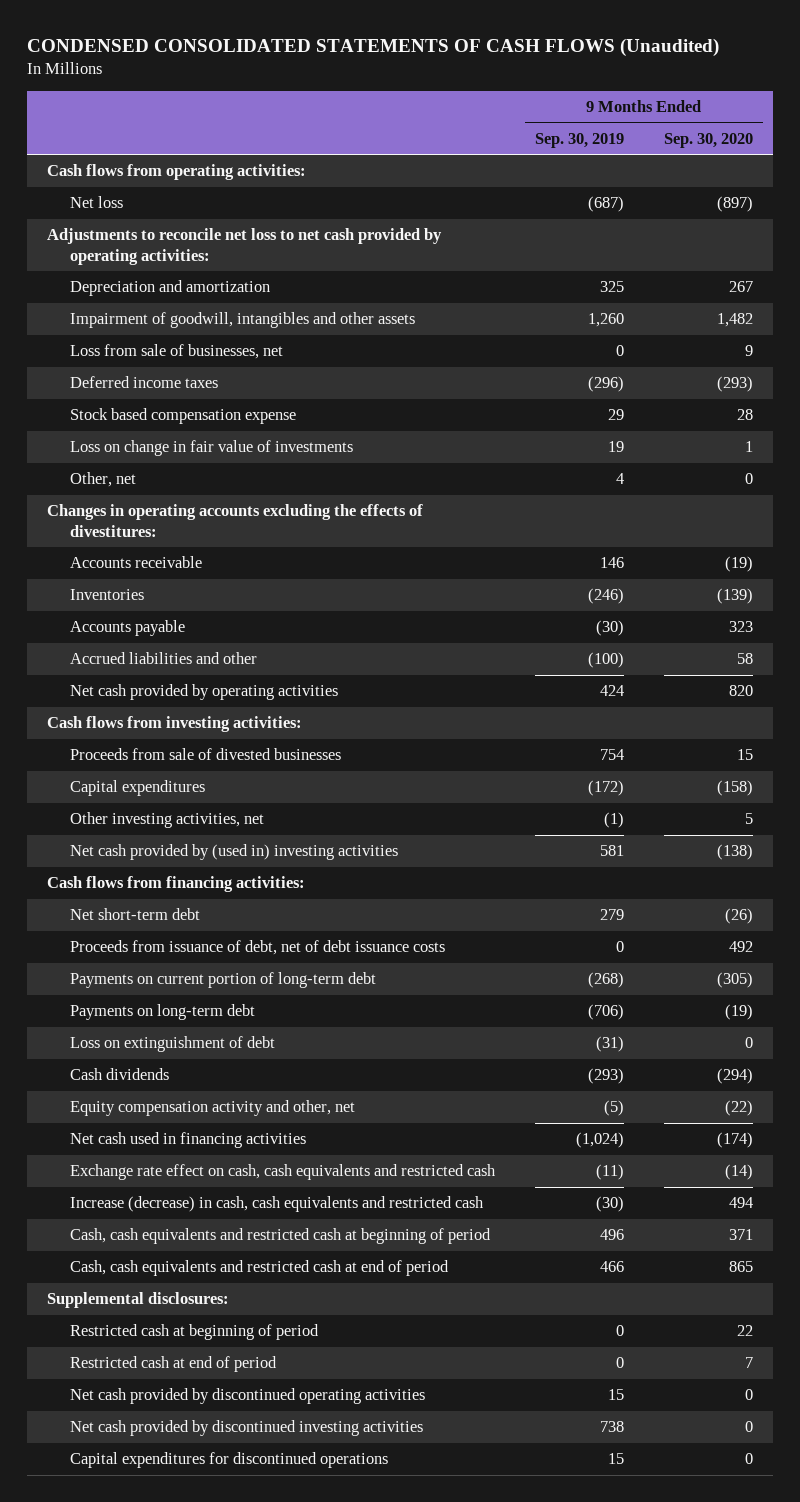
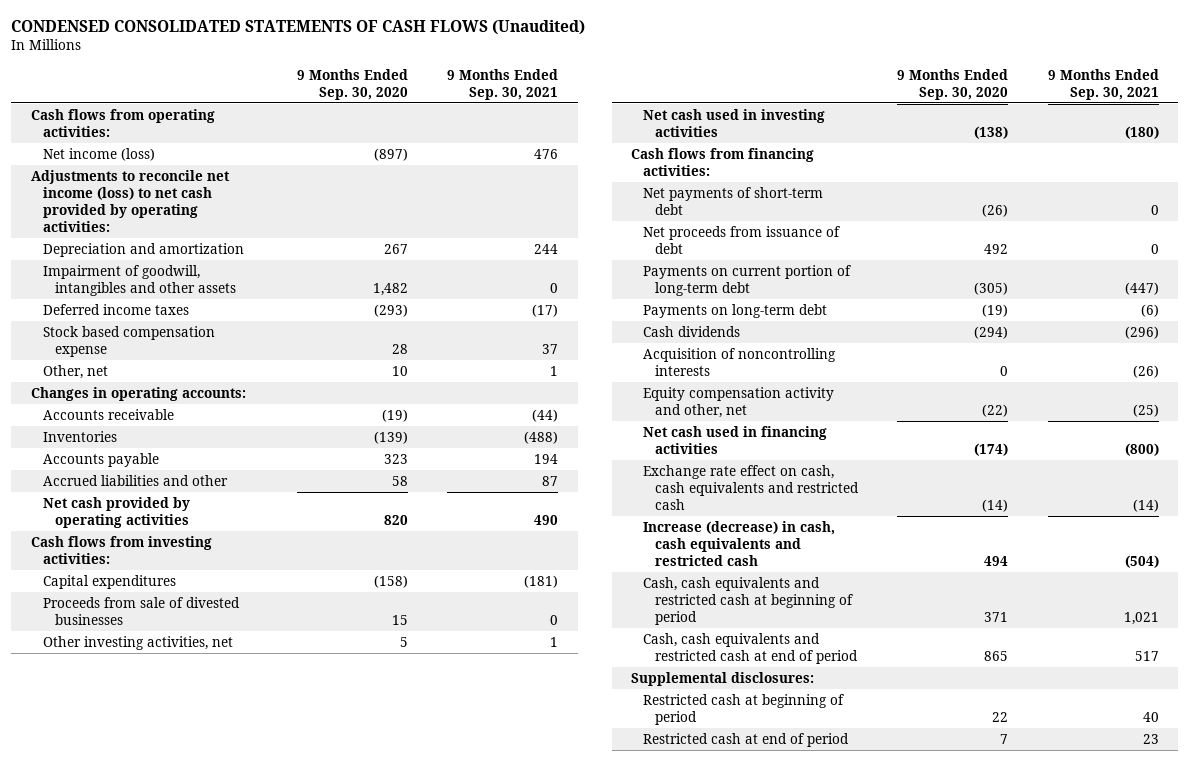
- | 9 Months Ended Sep. 30, 2019 | 9 Months Ended Sep. 30, 2020
+ | 9 Months Ended Sep. 30, 2020 | 9 Months Ended Sep. 30, 2021
- Net loss | (687) | (897)
- Adjustments to reconcile net loss to net cash provided by operating activities:
+ Net income (loss) | (897) | 476
+ Adjustments to reconcile net income (loss) to net cash provided by operating activities:
- Loss from sale of businesses, net | 0 | 9
- Loss on change in fair value of investments | 19 | 1
- Other, net | 4 | 0
- Changes in operating accounts excluding the effects of divestitures:
+ Other, net | 10 | 1
+ Changes in operating accounts:
moved down: Proceeds from sale of divested businesses | 15 | 0
- Net cash provided by (used in) investing activities | 581 | (138)
+ Net cash used in investing activities | (138) | (180)
- Net short-term debt | 279 | (26)
- Proceeds from issuance of debt, net of debt issuance costs | 0 | 492
+ Net payments of short-term debt | (26) | 0
+ Net proceeds from issuance of debt | 492 | 0
- Loss on extinguishment of debt | (31) | 0
+ Acquisition of noncontrolling interests | 0 | (26)
- Net cash provided by discontinued operating activities | 15 | 0
- Net cash provided by discontinued investing activities | 738 | 0
- Capital expenditures for discontinued operations | 15 | 0

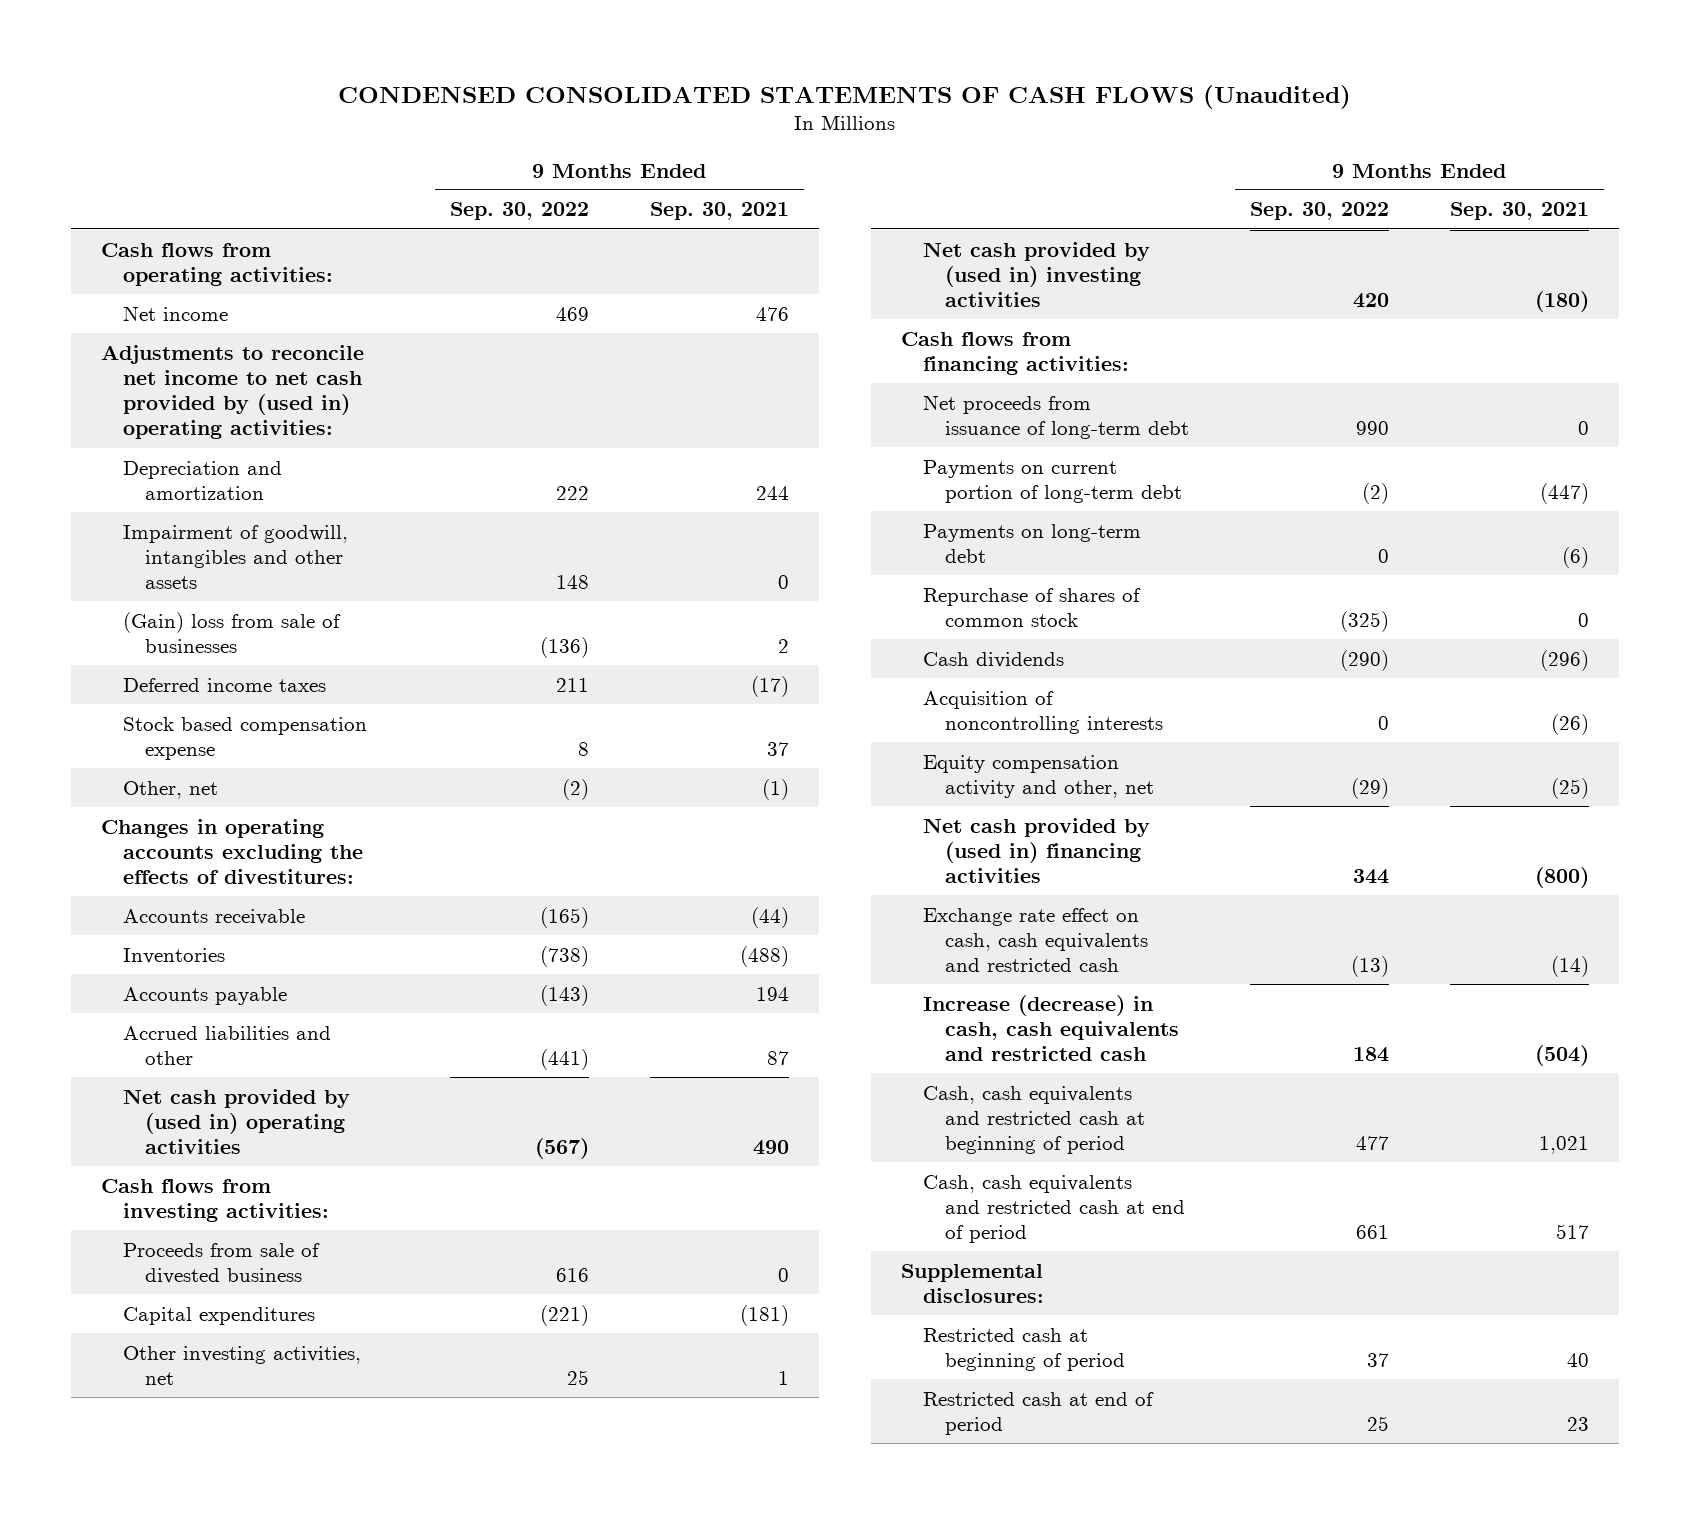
- | 9 Months Ended Sep. 30, 2020 | 9 Months Ended Sep. 30, 2021
+ | 9 Months Ended Sep. 30, 2022 | 9 Months Ended Sep. 30, 2021
- Net income (loss) | (897) | 476
- Adjustments to reconcile net income (loss) to net cash provided by operating activities:
+ Net income | 469 | 476
+ Adjustments to reconcile net income to net cash provided by (used in) operating activities:
+ (Gain) loss from sale of businesses | (136) | 2
- Other, net | 10 | 1
- Changes in operating accounts:
+ Other, net | (2) | (1)
+ Changes in operating accounts excluding the effects of divestitures:
- Net cash provided by operating activities | 820 | 490
+ Net cash provided by (used in) operating activities | (567) | 490
+ Proceeds from sale of divested business | 616 | 0
- Proceeds from sale of divested businesses | 15 | 0
- Net cash used in investing activities | (138) | (180)
+ Net cash provided by (used in) investing activities | 420 | (180)
- Net payments of short-term debt | (26) | 0
- Net proceeds from issuance of debt | 492 | 0
+ Net proceeds from issuance of long-term debt | 990 | 0
+ Repurchase of shares of common stock | (325) | 0
- Net cash used in financing activities | (174) | (800)
+ Net cash provided by (used in) financing activities | 344 | (800)

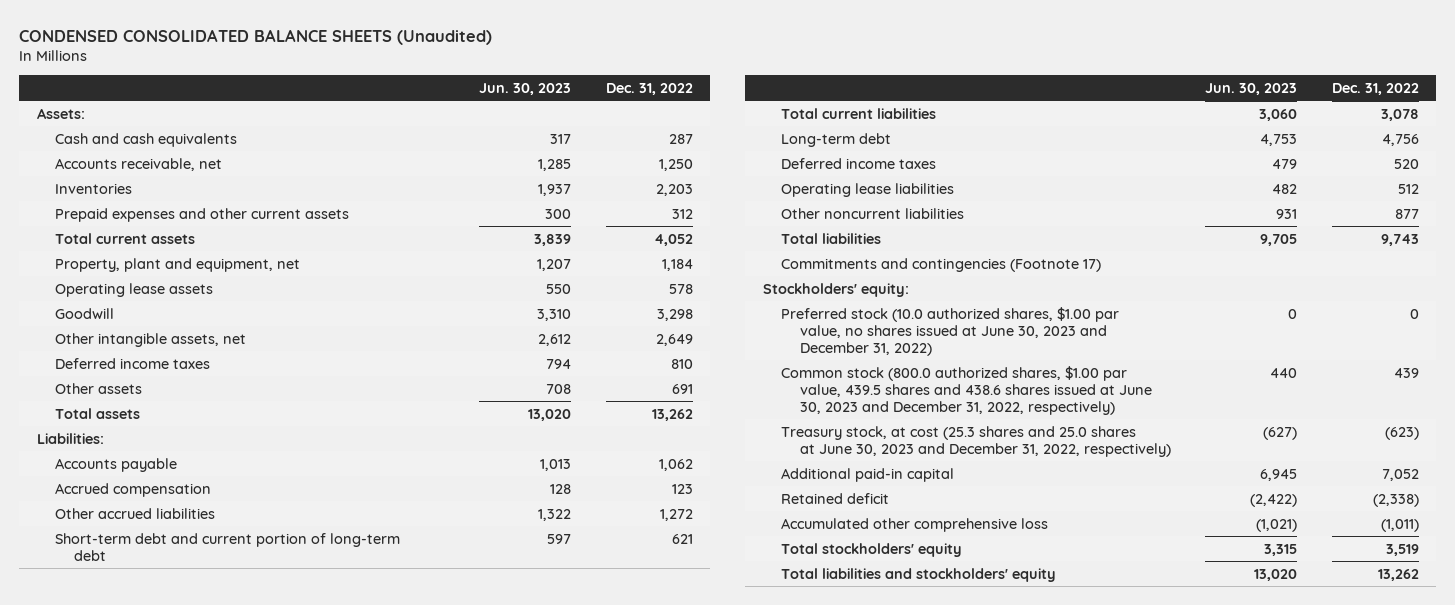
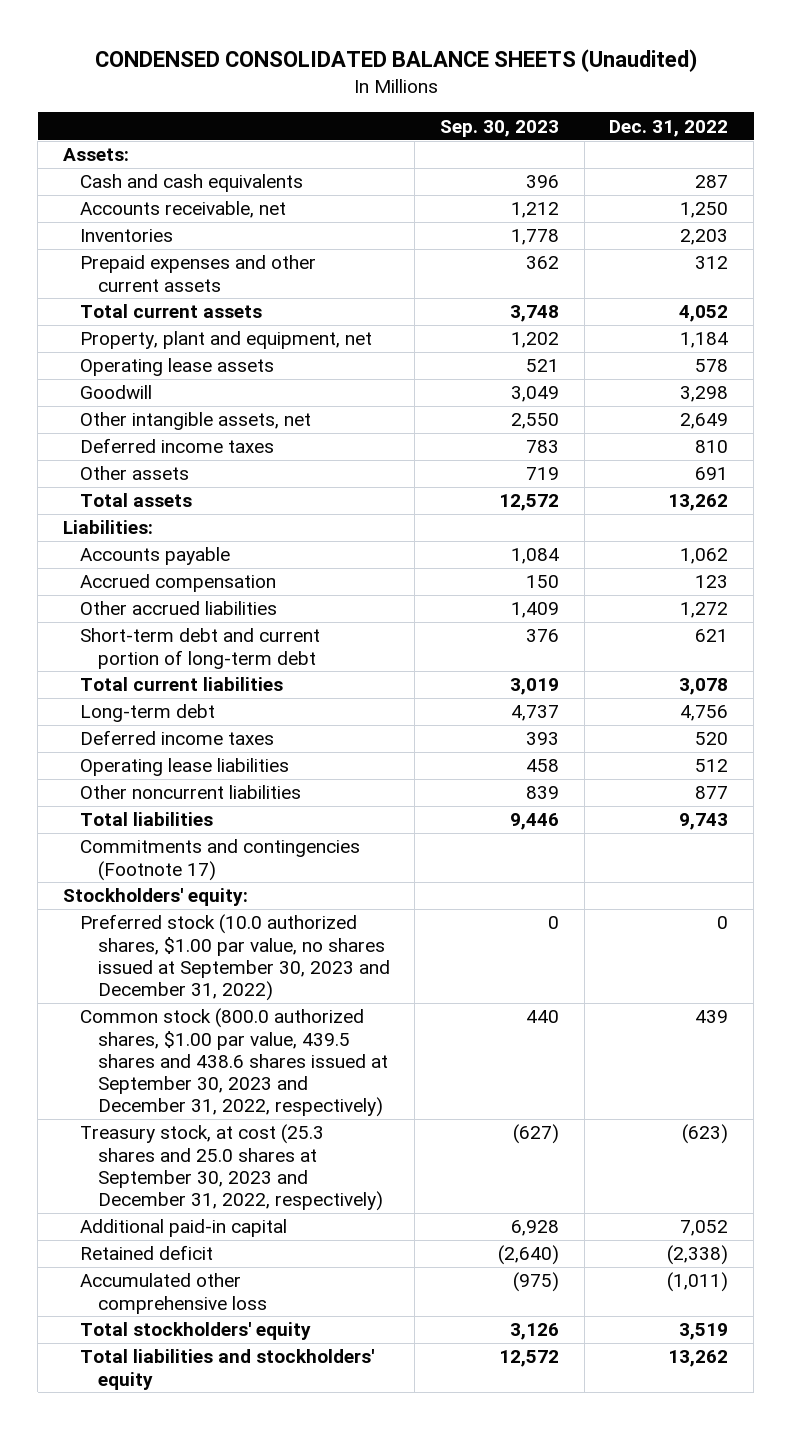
- | Jun. 30, 2023 | Dec. 31, 2022
+ | Sep. 30, 2023 | Dec. 31, 2022
- Preferred stock (10.0 authorized shares, $1.00 par value, no shares issued at June 30, 2023 and December 31, 2022) | 0 | 0
- Common stock (800.0 authorized shares, $1.00 par value, 439.5 shares and 438.6 shares issued at June 30, 2023 and December 31, 2022, respectively) | 440 | 439
- Treasury stock, at cost (25.3 shares and 25.0 shares at June 30, 2023 and December 31, 2022, respectively) | (627) | (623)
+ Preferred stock (10.0 authorized shares, $1.00 par value, no shares issued at September 30, 2023 and December 31, 2022) | 0 | 0
+ Common stock (800.0 authorized shares, $1.00 par value, 439.5 shares and 438.6 shares issued at September 30, 2023 and December 31, 2022, respectively) | 440 | 439
+ Treasury stock, at cost (25.3 shares and 25.0 shares at September 30, 2023 and December 31, 2022, respectively) | (627) | (623)

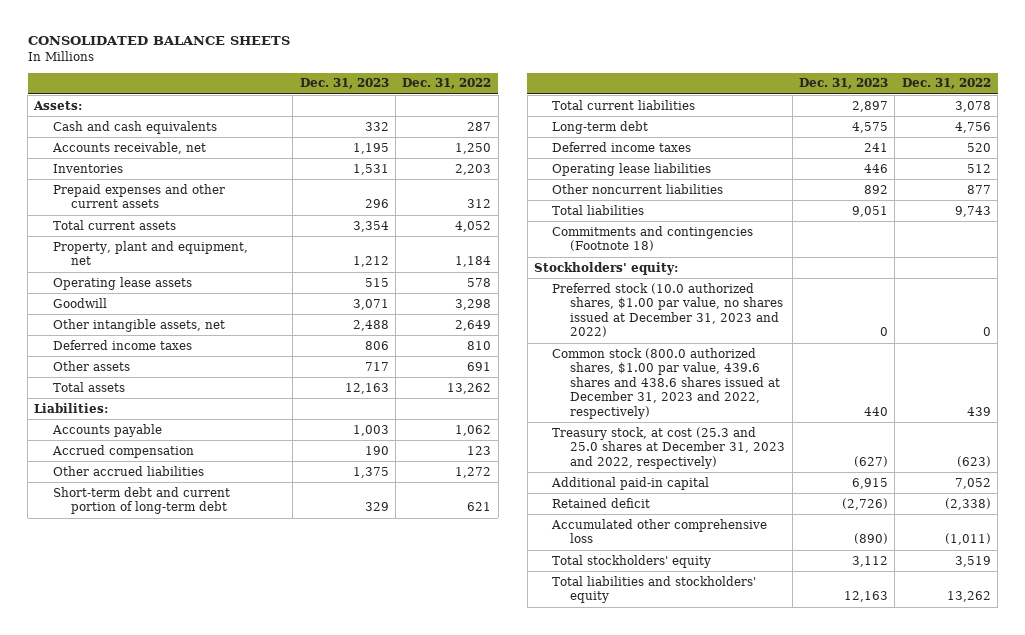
- CONDENSED CONSOLIDATED BALANCE SHEETS (Unaudited)
+ CONSOLIDATED BALANCE SHEETS
- | Sep. 30, 2023 | Dec. 31, 2022
+ | Dec. 31, 2023 | Dec. 31, 2022
- Commitments and contingencies (Footnote 17)
+ Commitments and contingencies (Footnote 18)
- Preferred stock (10.0 authorized shares, $1.00 par value, no shares issued at September 30, 2023 and December 31, 2022) | 0 | 0
- Common stock (800.0 authorized shares, $1.00 par value, 439.5 shares and 438.6 shares issued at September 30, 2023 and December 31, 2022, respectively) | 440 | 439
- Treasury stock, at cost (25.3 shares and 25.0 shares at September 30, 2023 and December 31, 2022, respectively) | (627) | (623)
+ Preferred stock (10.0 authorized shares, $1.00 par value, no shares issued at December 31, 2023 and 2022) | 0 | 0
+ Common stock (800.0 authorized shares, $1.00 par value, 439.6 shares and 438.6 shares issued at December 31, 2023 and 2022, respectively) | 440 | 439
+ Treasury stock, at cost (25.3 and 25.0 shares at December 31, 2023 and 2022, respectively) | (627) | (623)

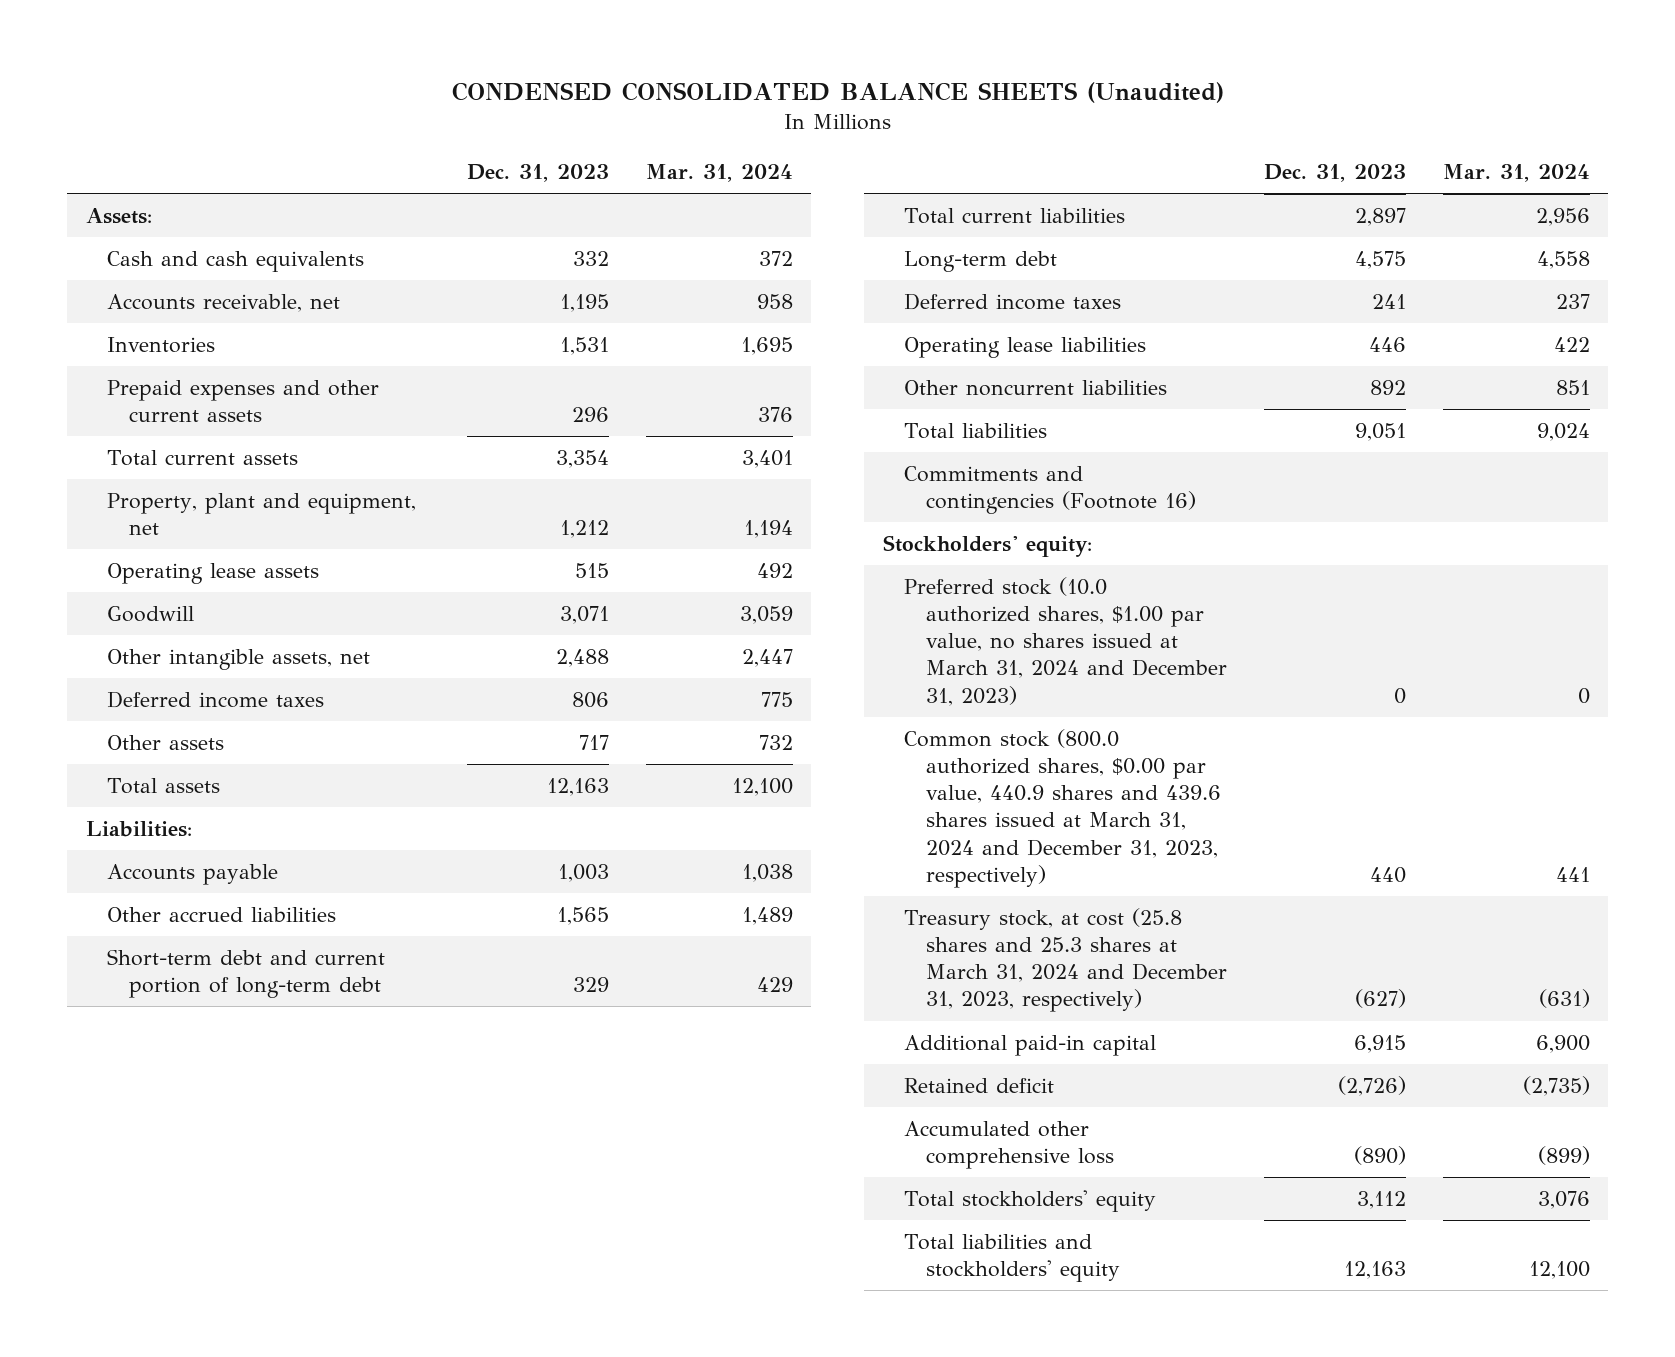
- CONSOLIDATED BALANCE SHEETS
+ CONDENSED CONSOLIDATED BALANCE SHEETS (Unaudited)
- | Dec. 31, 2023 | Dec. 31, 2022
+ | Dec. 31, 2023 | Mar. 31, 2024
- Accrued compensation | 190 | 123
- Other accrued liabilities | 1,375 | 1,272
+ Other accrued liabilities | 1,565 | 1,489
- Commitments and contingencies (Footnote 18)
+ Commitments and contingencies (Footnote 16)
- Preferred stock (10.0 authorized shares, $1.00 par value, no shares issued at December 31, 2023 and 2022) | 0 | 0
- Common stock (800.0 authorized shares, $1.00 par value, 439.6 shares and 438.6 shares issued at December 31, 2023 and 2022, respectively) | 440 | 439
- Treasury stock, at cost (25.3 and 25.0 shares at December 31, 2023 and 2022, respectively) | (627) | (623)
+ Preferred stock (10.0 authorized shares, $1.00 par value, no shares issued at March 31, 2024 and December 31, 2023) | 0 | 0
+ Common stock (800.0 authorized shares, $0.00 par value, 440.9 shares and 439.6 shares issued at March 31, 2024 and December 31, 2023, respectively) | 440 | 441
+ Treasury stock, at cost (25.8 shares and 25.3 shares at March 31, 2024 and December 31, 2023, respectively) | (627) | (631)

